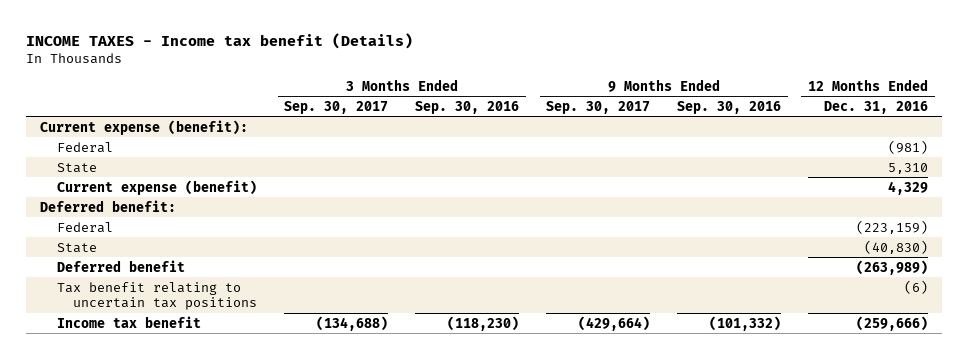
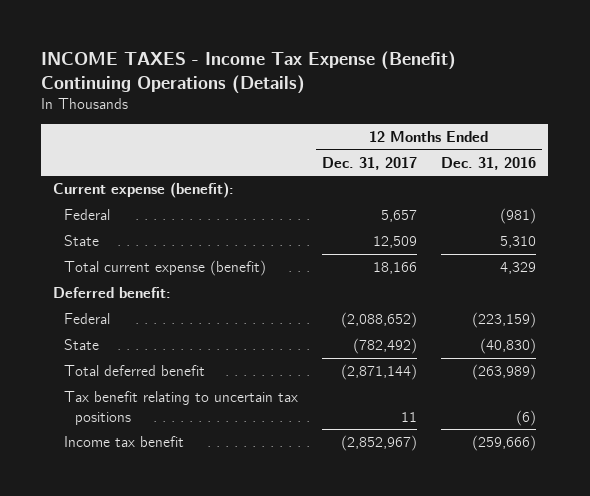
- INCOME TAXES - Income tax benefit (Details)
+ INCOME TAXES - Income Tax Expense (Benefit) Continuing Operations (Details)
- | 3 Months Ended Sep. 30, 2017 | 3 Months Ended Sep. 30, 2016 | 9 Months Ended Sep. 30, 2017 | 9 Months Ended Sep. 30, 2016 | 12 Months Ended Dec. 31, 2016
+ | 12 Months Ended Dec. 31, 2017 | 12 Months Ended Dec. 31, 2016
- Current expense (benefit) | | | | | 4,329
+ Total current expense (benefit) | 18,166 | 4,329
- Deferred benefit | | | | | (263,989)
+ Total deferred benefit | (2,871,144) | (263,989)

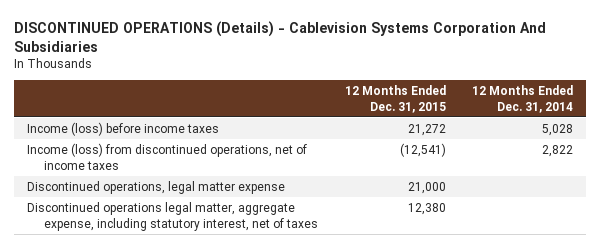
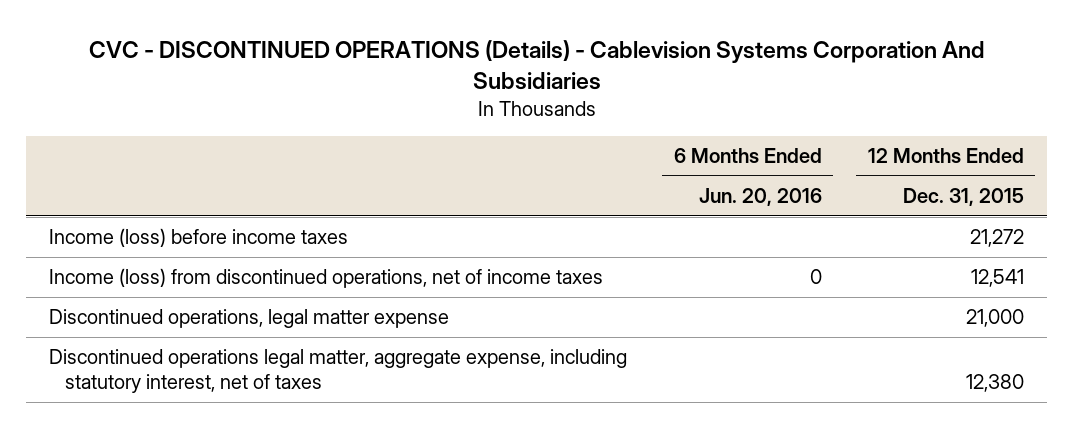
- DISCONTINUED OPERATIONS (Details) - Cablevision Systems Corporation And Subsidiaries
+ CVC - DISCONTINUED OPERATIONS (Details) - Cablevision Systems Corporation And Subsidiaries
- | 12 Months Ended Dec. 31, 2015 | 12 Months Ended Dec. 31, 2014
+ | 6 Months Ended Jun. 20, 2016 | 12 Months Ended Dec. 31, 2015
- Income (loss) from discontinued operations, net of income taxes | (12,541) | 2,822
+ Income (loss) from discontinued operations, net of income taxes | 0 | 12,541

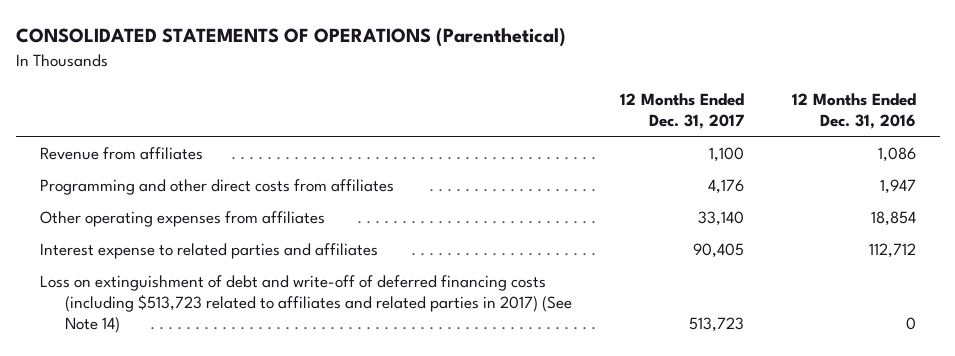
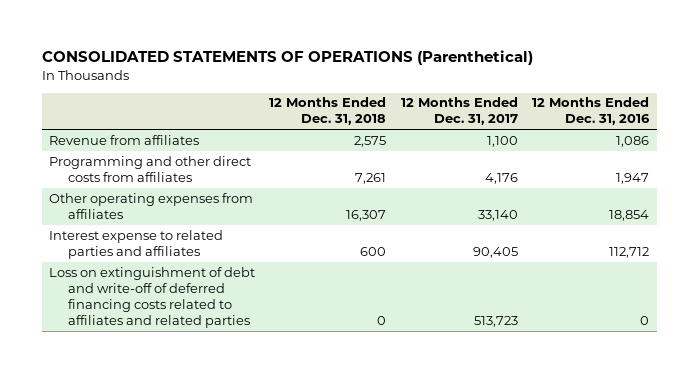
- | 12 Months Ended Dec. 31, 2017 | 12 Months Ended Dec. 31, 2016
+ | 12 Months Ended Dec. 31, 2018 | 12 Months Ended Dec. 31, 2017 | 12 Months Ended Dec. 31, 2016
- Loss on extinguishment of debt and write-off of deferred financing costs (including $513,723 related to affiliates and related parties in 2017) (See Note 14) | 513,723 | 0
+ Loss on extinguishment of debt and write-off of deferred financing costs related to affiliates and related parties | 0 | 513,723 | 0

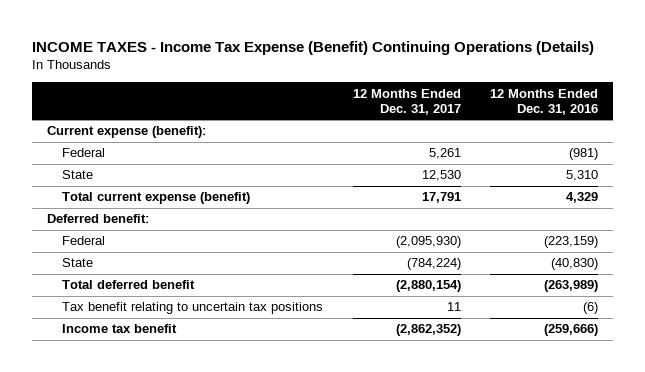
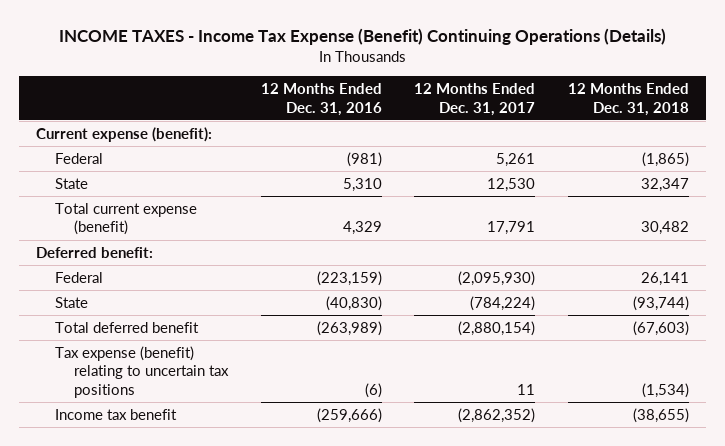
- | 12 Months Ended Dec. 31, 2017 | 12 Months Ended Dec. 31, 2016
+ | 12 Months Ended Dec. 31, 2016 | 12 Months Ended Dec. 31, 2017 | 12 Months Ended Dec. 31, 2018
- Tax benefit relating to uncertain tax positions | 11 | (6)
+ Tax expense (benefit) relating to uncertain tax positions | (6) | 11 | (1,534)

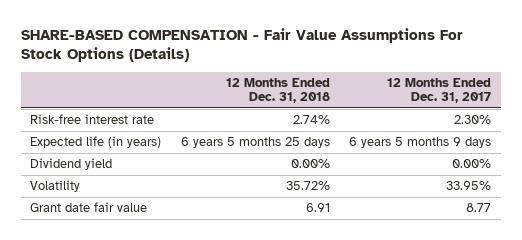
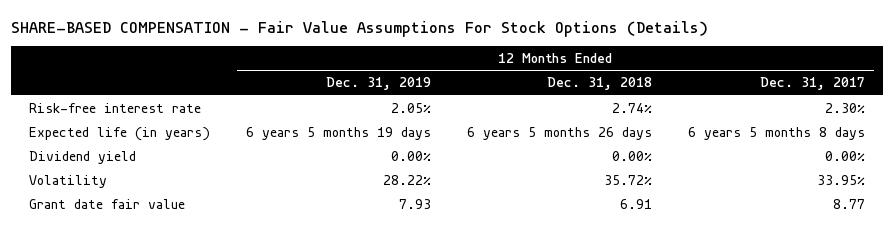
- | 12 Months Ended Dec. 31, 2018 | 12 Months Ended Dec. 31, 2017
+ | 12 Months Ended Dec. 31, 2019 | 12 Months Ended Dec. 31, 2018 | 12 Months Ended Dec. 31, 2017
- Expected life (in years) | 6 years 5 months 25 days | 6 years 5 months 9 days
+ Expected life (in years) | 6 years 5 months 19 days | 6 years 5 months 26 days | 6 years 5 months 8 days

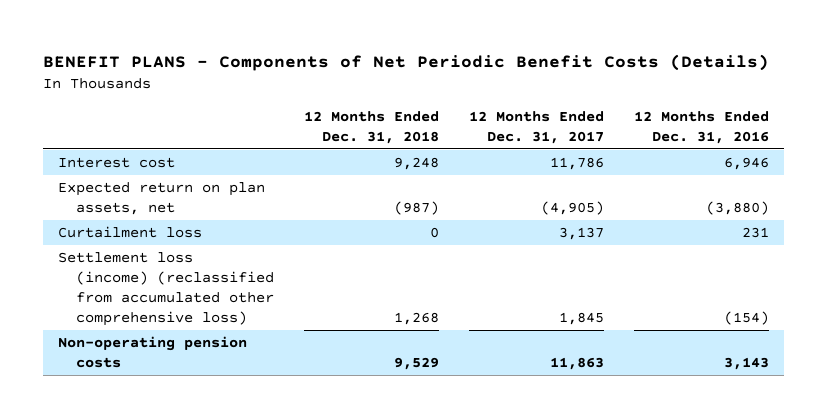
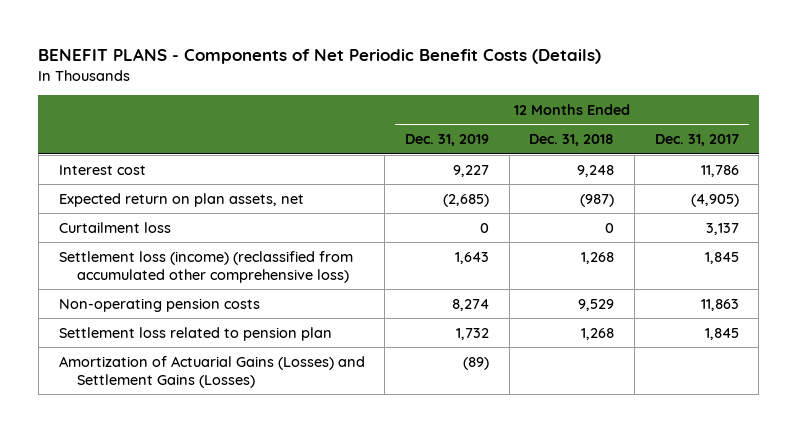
- | 12 Months Ended Dec. 31, 2018 | 12 Months Ended Dec. 31, 2017 | 12 Months Ended Dec. 31, 2016
+ | 12 Months Ended Dec. 31, 2019 | 12 Months Ended Dec. 31, 2018 | 12 Months Ended Dec. 31, 2017
+ Settlement loss related to pension plan | 1,732 | 1,268 | 1,845
+ Amortization of Actuarial Gains (Losses) and Settlement Gains (Losses) | (89) | |

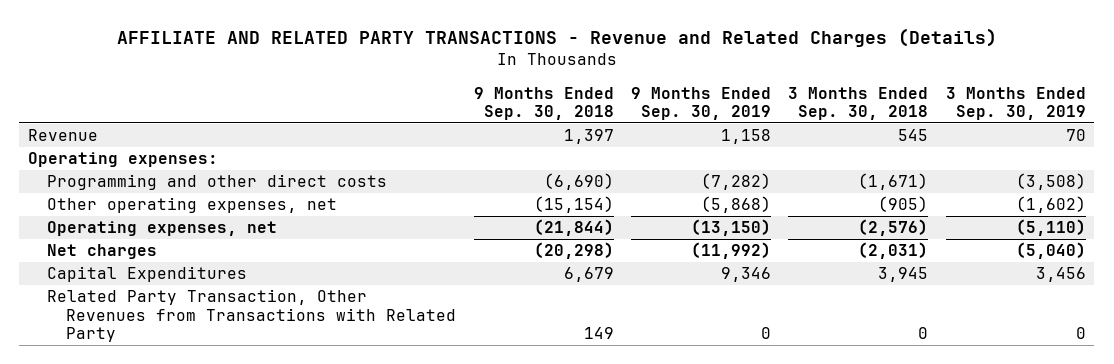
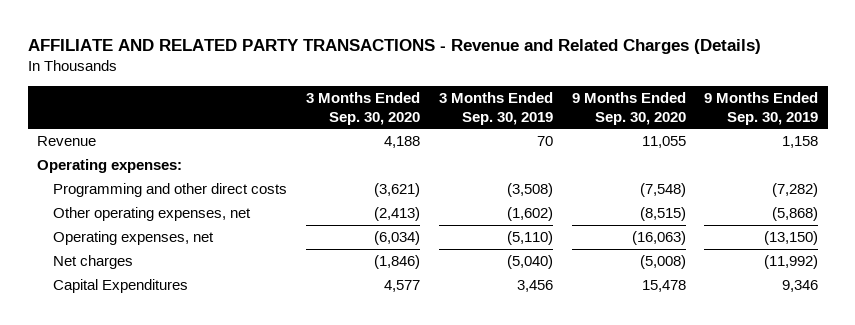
- | 9 Months Ended Sep. 30, 2018 | 9 Months Ended Sep. 30, 2019 | 3 Months Ended Sep. 30, 2018 | 3 Months Ended Sep. 30, 2019
+ | 3 Months Ended Sep. 30, 2020 | 3 Months Ended Sep. 30, 2019 | 9 Months Ended Sep. 30, 2020 | 9 Months Ended Sep. 30, 2019
- Related Party Transaction, Other Revenues from Transactions with Related Party | 149 | 0 | 0 | 0

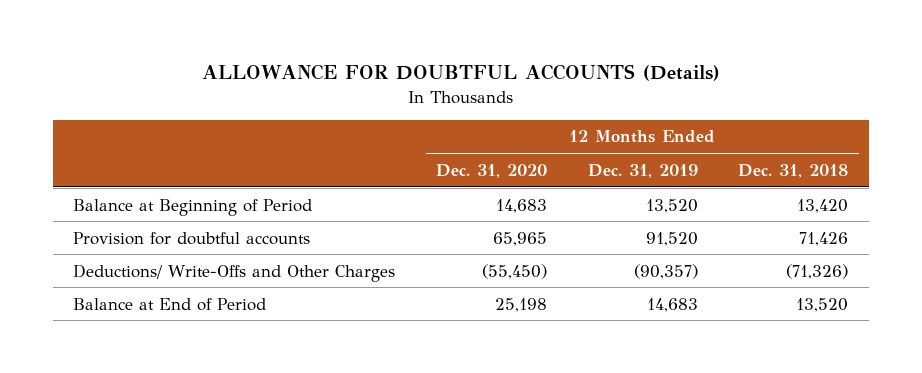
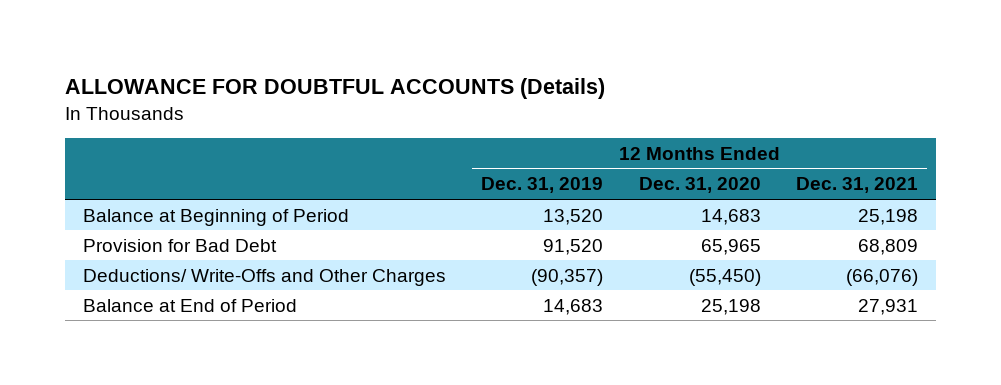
- | 12 Months Ended Dec. 31, 2020 | 12 Months Ended Dec. 31, 2019 | 12 Months Ended Dec. 31, 2018
+ | 12 Months Ended Dec. 31, 2019 | 12 Months Ended Dec. 31, 2020 | 12 Months Ended Dec. 31, 2021
- Provision for doubtful accounts | 65,965 | 91,520 | 71,426
+ Provision for Bad Debt | 91,520 | 65,965 | 68,809

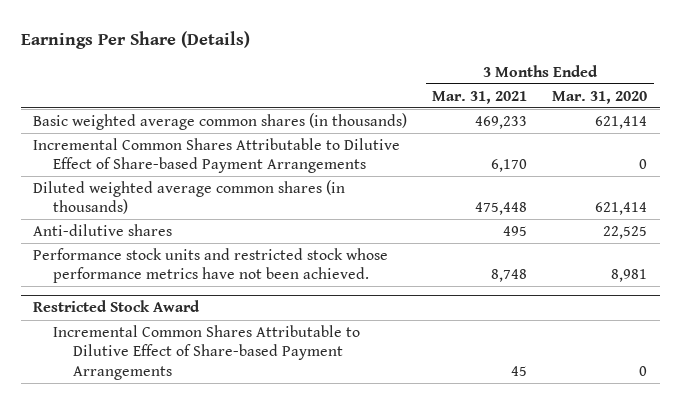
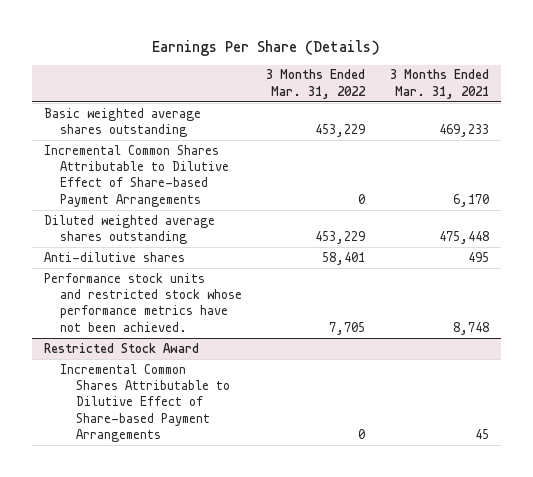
- | 3 Months Ended Mar. 31, 2021 | 3 Months Ended Mar. 31, 2020
+ | 3 Months Ended Mar. 31, 2022 | 3 Months Ended Mar. 31, 2021
- Basic weighted average common shares (in thousands) | 469,233 | 621,414
+ Basic weighted average shares outstanding | 453,229 | 469,233
- Diluted weighted average common shares (in thousands) | 475,448 | 621,414
+ Diluted weighted average shares outstanding | 453,229 | 475,448

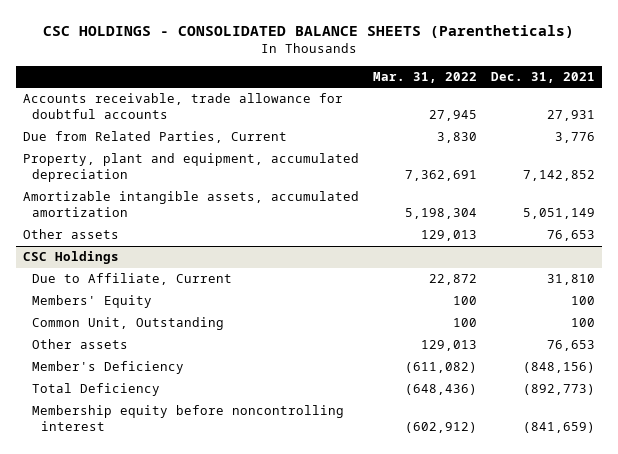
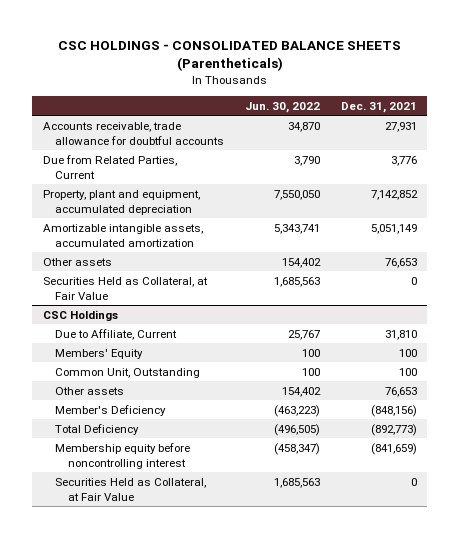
- | Mar. 31, 2022 | Dec. 31, 2021
+ | Jun. 30, 2022 | Dec. 31, 2021
+ Securities Held as Collateral, at Fair Value | 1,685,563 | 0
@ CSC Holdings
+ Securities Held as Collateral, at Fair Value | 1,685,563 | 0

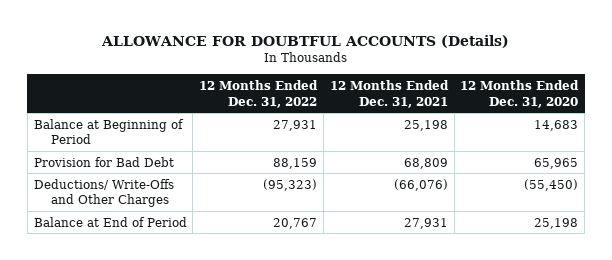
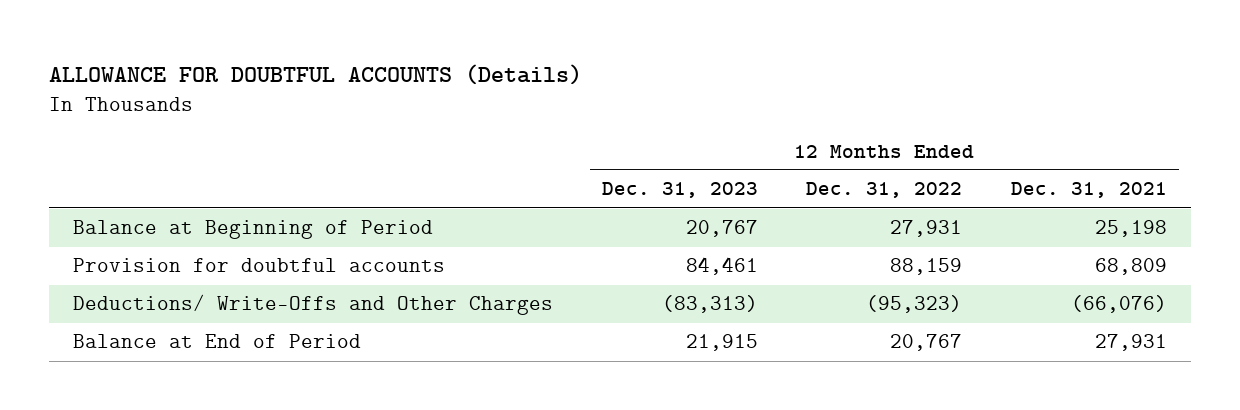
- | 12 Months Ended Dec. 31, 2022 | 12 Months Ended Dec. 31, 2021 | 12 Months Ended Dec. 31, 2020
+ | 12 Months Ended Dec. 31, 2023 | 12 Months Ended Dec. 31, 2022 | 12 Months Ended Dec. 31, 2021
- Provision for Bad Debt | 88,159 | 68,809 | 65,965
+ Provision for doubtful accounts | 84,461 | 88,159 | 68,809

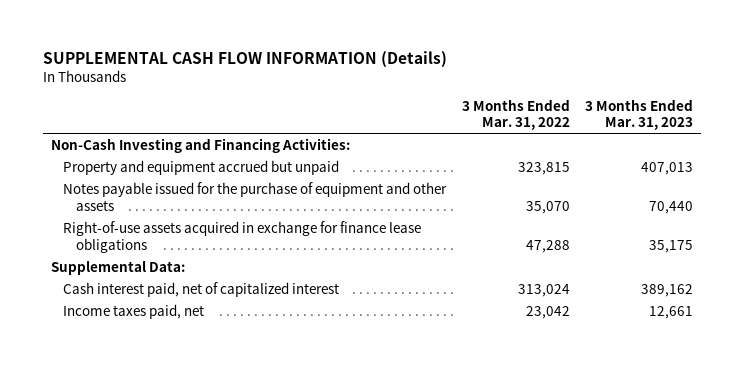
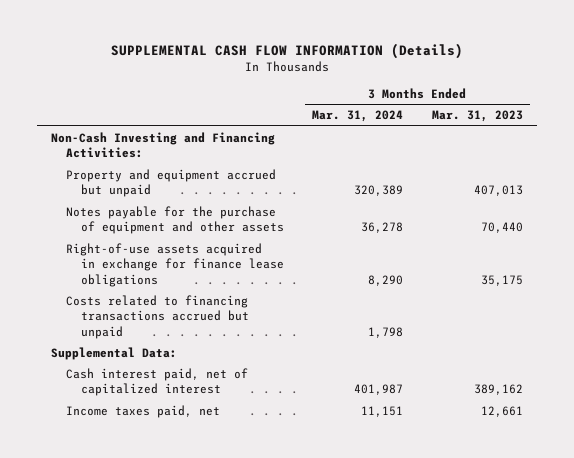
- | 3 Months Ended Mar. 31, 2022 | 3 Months Ended Mar. 31, 2023
+ | 3 Months Ended Mar. 31, 2024 | 3 Months Ended Mar. 31, 2023
- Notes payable issued for the purchase of equipment and other assets | 35,070 | 70,440
+ Notes payable for the purchase of equipment and other assets | 36,278 | 70,440
+ Costs related to financing transactions accrued but unpaid | 1,798 |

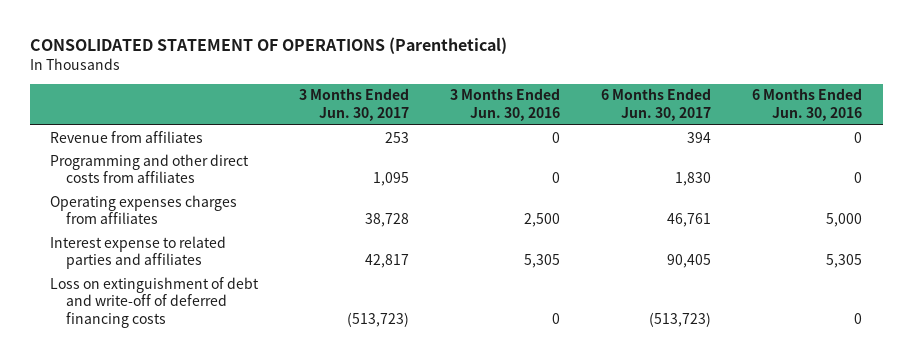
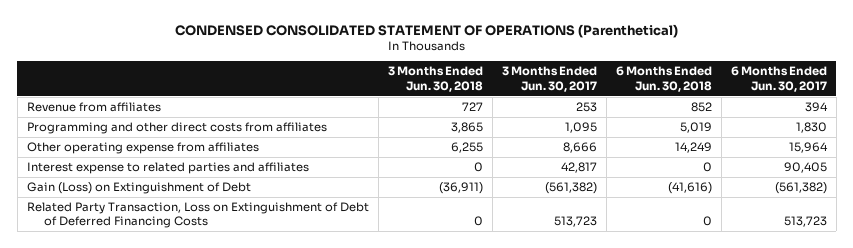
- CONSOLIDATED STATEMENT OF OPERATIONS (Parenthetical)
+ CONDENSED CONSOLIDATED STATEMENT OF OPERATIONS (Parenthetical)
- | 3 Months Ended Jun. 30, 2017 | 3 Months Ended Jun. 30, 2016 | 6 Months Ended Jun. 30, 2017 | 6 Months Ended Jun. 30, 2016
+ | 3 Months Ended Jun. 30, 2018 | 3 Months Ended Jun. 30, 2017 | 6 Months Ended Jun. 30, 2018 | 6 Months Ended Jun. 30, 2017
- Operating expenses charges from affiliates | 38,728 | 2,500 | 46,761 | 5,000
+ Other operating expense from affiliates | 6,255 | 8,666 | 14,249 | 15,964
- Loss on extinguishment of debt and write-off of deferred financing costs | (513,723) | 0 | (513,723) | 0
+ Gain (Loss) on Extinguishment of Debt | (36,911) | (561,382) | (41,616) | (561,382)
+ Related Party Transaction, Loss on Extinguishment of Debt of Deferred Financing Costs | 0 | 513,723 | 0 | 513,723

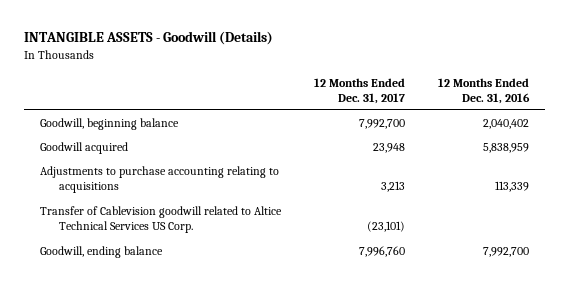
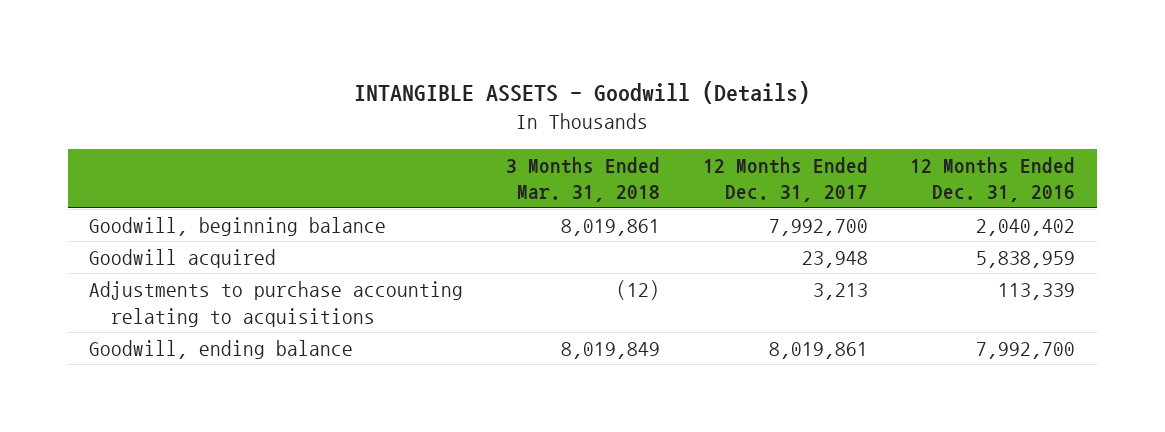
- | 12 Months Ended Dec. 31, 2017 | 12 Months Ended Dec. 31, 2016
+ | 3 Months Ended Mar. 31, 2018 | 12 Months Ended Dec. 31, 2017 | 12 Months Ended Dec. 31, 2016
- Transfer of Cablevision goodwill related to Altice Technical Services US Corp. | (23,101) |
- Goodwill, ending balance | 7,996,760 | 7,992,700
+ Goodwill, ending balance | 8,019,849 | 8,019,861 | 7,992,700

